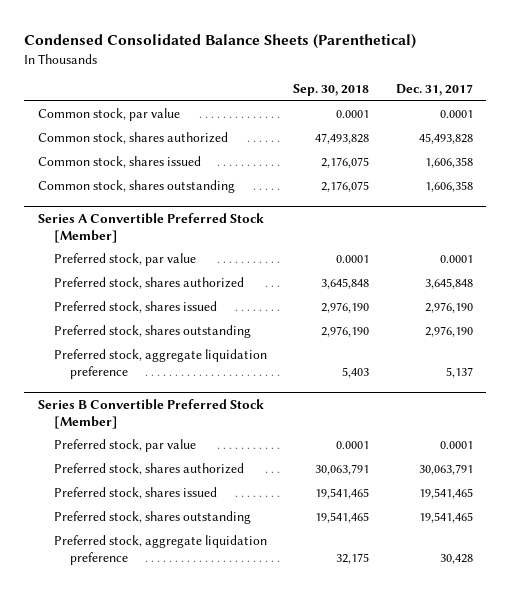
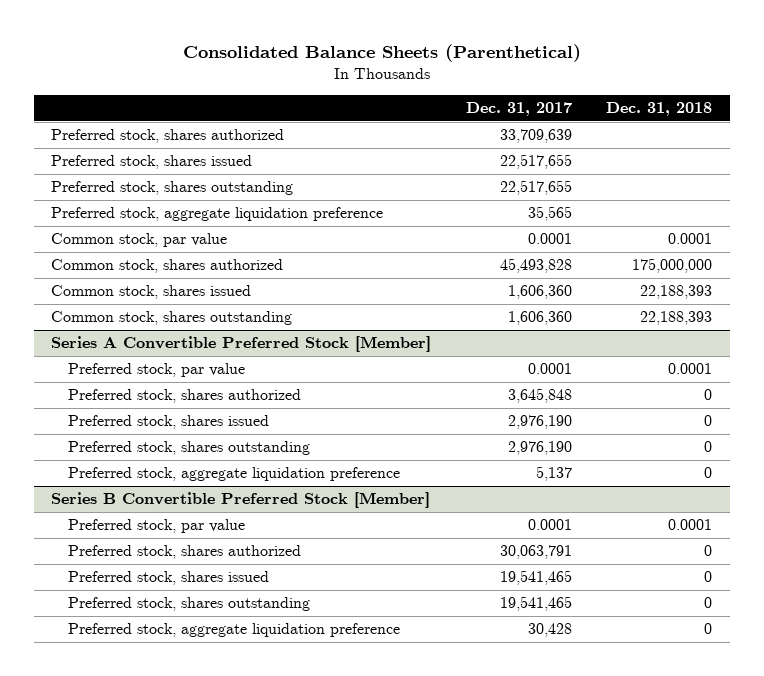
- Condensed Consolidated Balance Sheets (Parenthetical)
+ Consolidated Balance Sheets (Parenthetical)
- | Sep. 30, 2018 | Dec. 31, 2017
+ | Dec. 31, 2017 | Dec. 31, 2018
+ Preferred stock, shares authorized | 33,709,639 |
+ Preferred stock, shares issued | 22,517,655 |
+ Preferred stock, shares outstanding | 22,517,655 |
+ Preferred stock, aggregate liquidation preference | 35,565 |
- Common stock, shares issued | 2,176,075 | 1,606,358
- Common stock, shares outstanding | 2,176,075 | 1,606,358
+ Common stock, shares issued | 1,606,360 | 22,188,393
+ Common stock, shares outstanding | 1,606,360 | 22,188,393

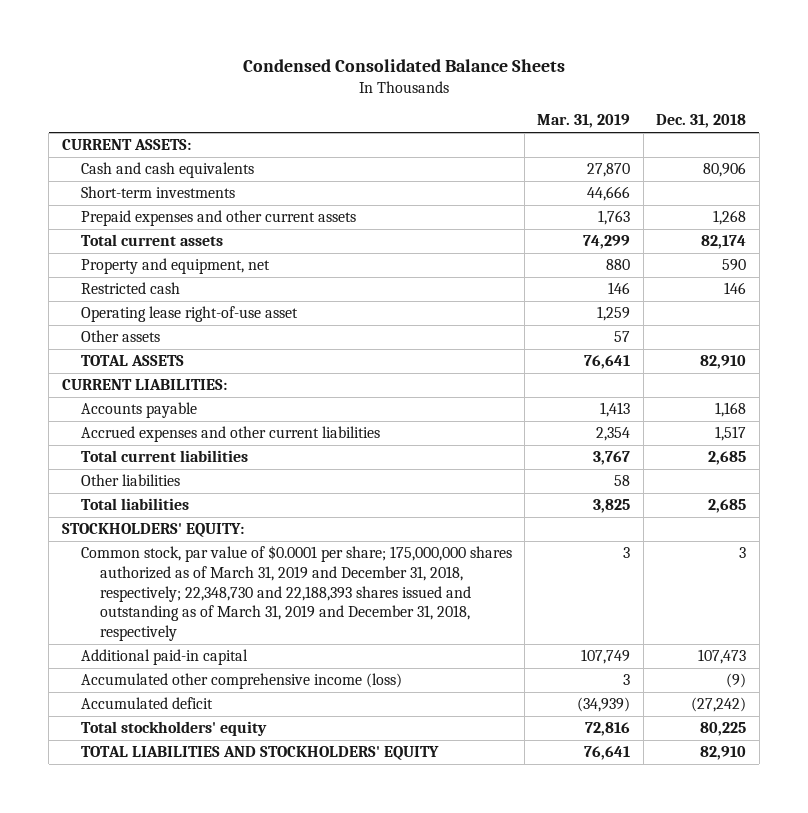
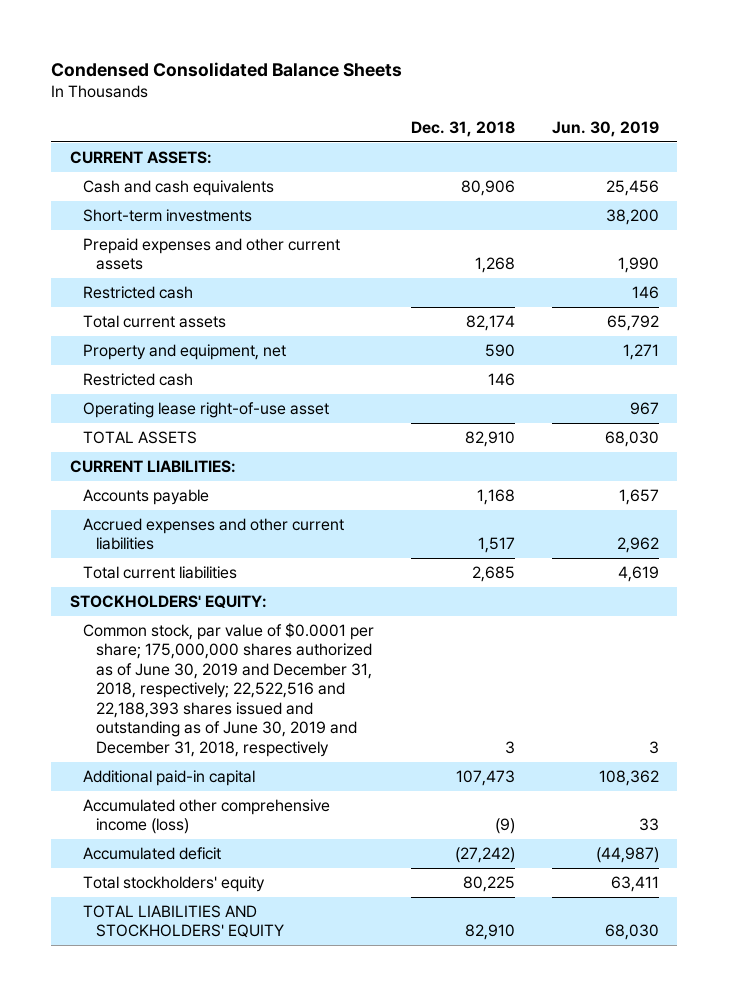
- | Mar. 31, 2019 | Dec. 31, 2018
+ | Dec. 31, 2018 | Jun. 30, 2019
+ Restricted cash | | 146
- Other assets | 57 |
- Other liabilities | 58 |
- Total liabilities | 3,825 | 2,685
- Common stock, par value of $0.0001 per share; 175,000,000 shares authorized as of March 31, 2019 and December 31, 2018, respectively; 22,348,730 and 22,188,393 shares issued and outstanding as of March 31, 2019 and December 31, 2018, respectively | 3 | 3
+ Common stock, par value of $0.0001 per share; 175,000,000 shares authorized as of June 30, 2019 and December 31, 2018, respectively; 22,522,516 and 22,188,393 shares issued and outstanding as of June 30, 2019 and December 31, 2018, respectively | 3 | 3

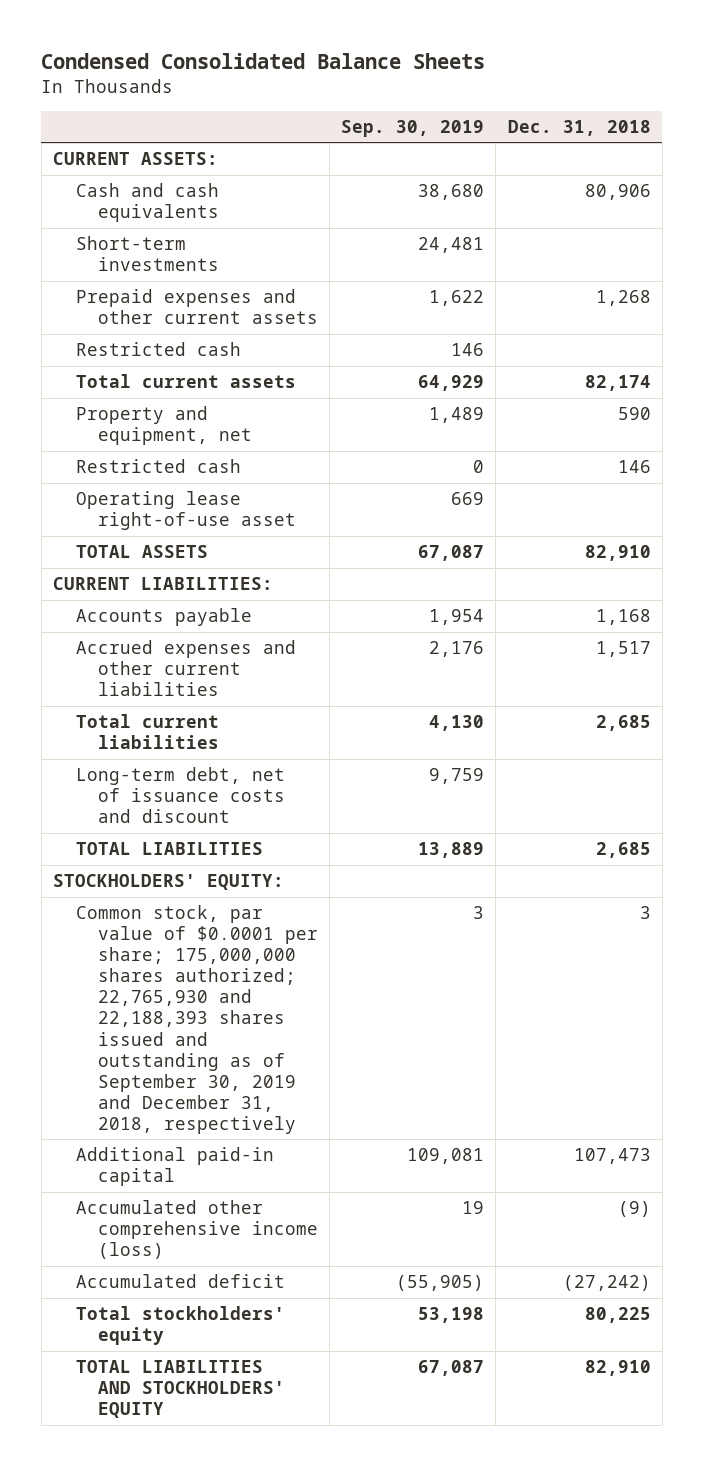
- | Dec. 31, 2018 | Jun. 30, 2019
+ | Sep. 30, 2019 | Dec. 31, 2018
+ Long-term debt, net of issuance costs and discount | 9,759 |
+ TOTAL LIABILITIES | 13,889 | 2,685
- Common stock, par value of $0.0001 per share; 175,000,000 shares authorized as of June 30, 2019 and December 31, 2018, respectively; 22,522,516 and 22,188,393 shares issued and outstanding as of June 30, 2019 and December 31, 2018, respectively | 3 | 3
+ Common stock, par value of $0.0001 per share; 175,000,000 shares authorized; 22,765,930 and 22,188,393 shares issued and outstanding as of September 30, 2019 and December 31, 2018, respectively | 3 | 3

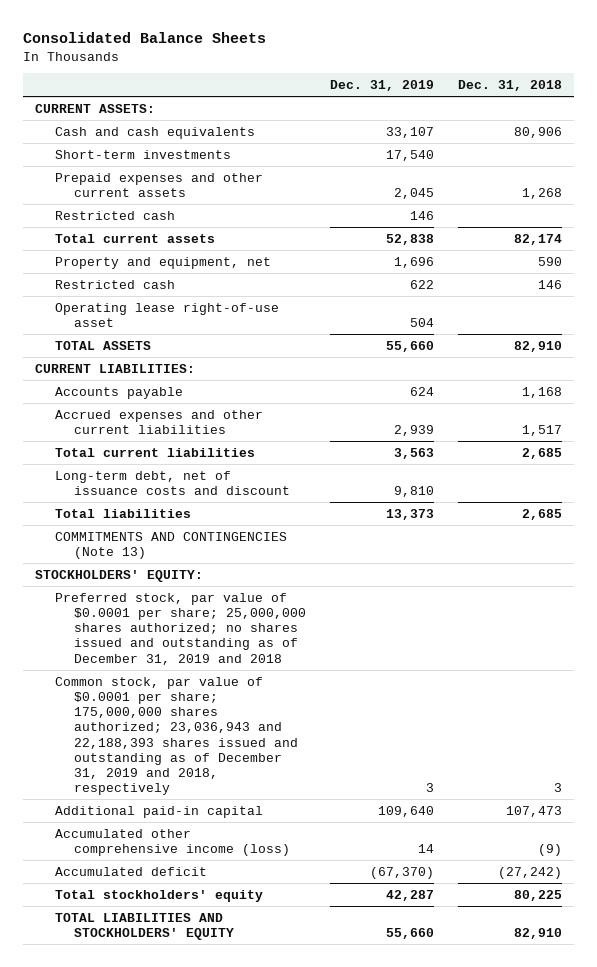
- Condensed Consolidated Balance Sheets
+ Consolidated Balance Sheets
- | Sep. 30, 2019 | Dec. 31, 2018
+ | Dec. 31, 2019 | Dec. 31, 2018
- TOTAL LIABILITIES | 13,889 | 2,685
+ Total liabilities | 13,373 | 2,685
+ COMMITMENTS AND CONTINGENCIES (Note 13)
- Common stock, par value of $0.0001 per share; 175,000,000 shares authorized; 22,765,930 and 22,188,393 shares issued and outstanding as of September 30, 2019 and December 31, 2018, respectively | 3 | 3
+ Preferred stock, par value of $0.0001 per share; 25,000,000 shares authorized; no shares issued and outstanding as of December 31, 2019 and 2018
+ Common stock, par value of $0.0001 per share; 175,000,000 shares authorized; 23,036,943 and 22,188,393 shares issued and outstanding as of December 31, 2019 and 2018, respectively | 3 | 3

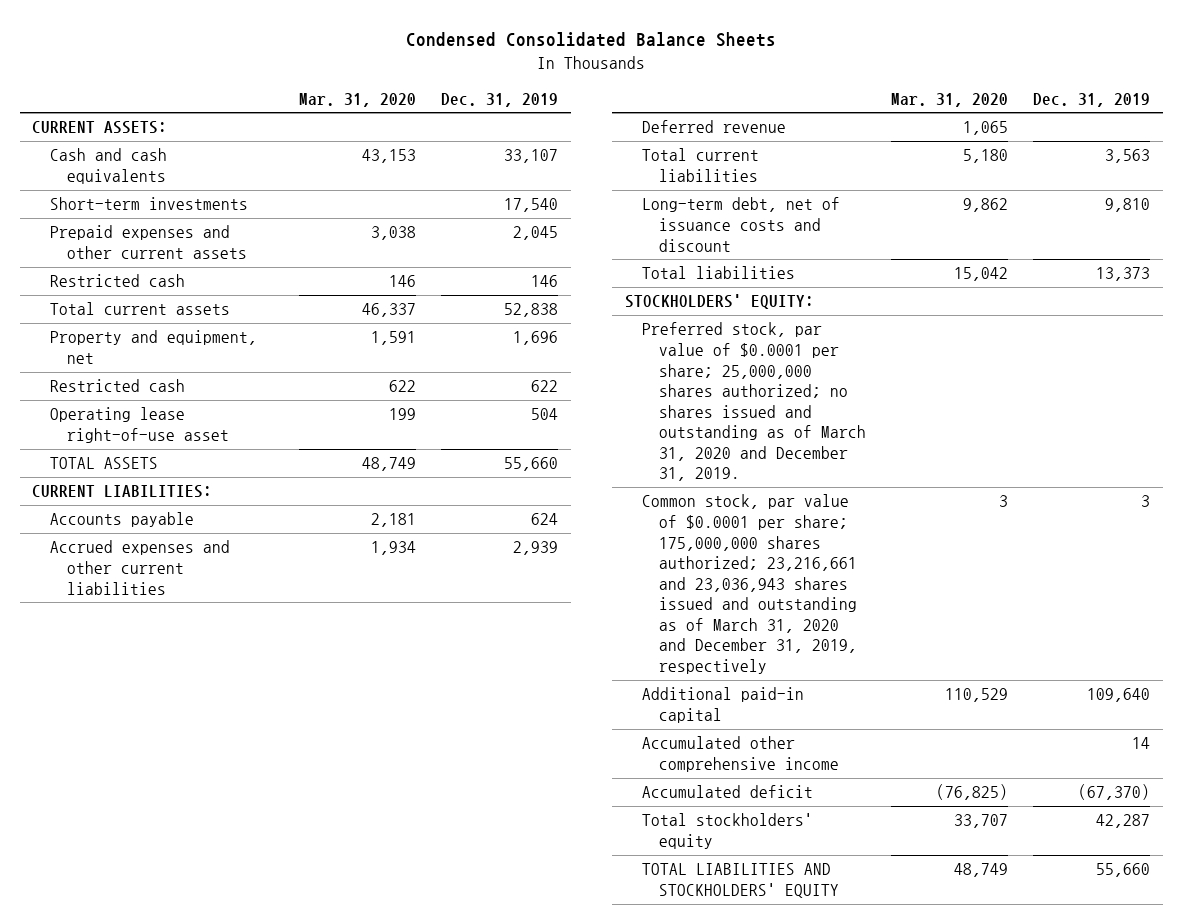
- Consolidated Balance Sheets
+ Condensed Consolidated Balance Sheets
- | Dec. 31, 2019 | Dec. 31, 2018
+ | Mar. 31, 2020 | Dec. 31, 2019
+ Deferred revenue | 1,065 |
- COMMITMENTS AND CONTINGENCIES (Note 13)
- Preferred stock, par value of $0.0001 per share; 25,000,000 shares authorized; no shares issued and outstanding as of December 31, 2019 and 2018
- Common stock, par value of $0.0001 per share; 175,000,000 shares authorized; 23,036,943 and 22,188,393 shares issued and outstanding as of December 31, 2019 and 2018, respectively | 3 | 3
+ Preferred stock, par value of $0.0001 per share; 25,000,000 shares authorized; no shares issued and outstanding as of March 31, 2020 and December 31, 2019.
+ Common stock, par value of $0.0001 per share; 175,000,000 shares authorized; 23,216,661 and 23,036,943 shares issued and outstanding as of March 31, 2020 and December 31, 2019, respectively | 3 | 3
- Accumulated other comprehensive income (loss) | 14 | (9)
+ Accumulated other comprehensive income | | 14

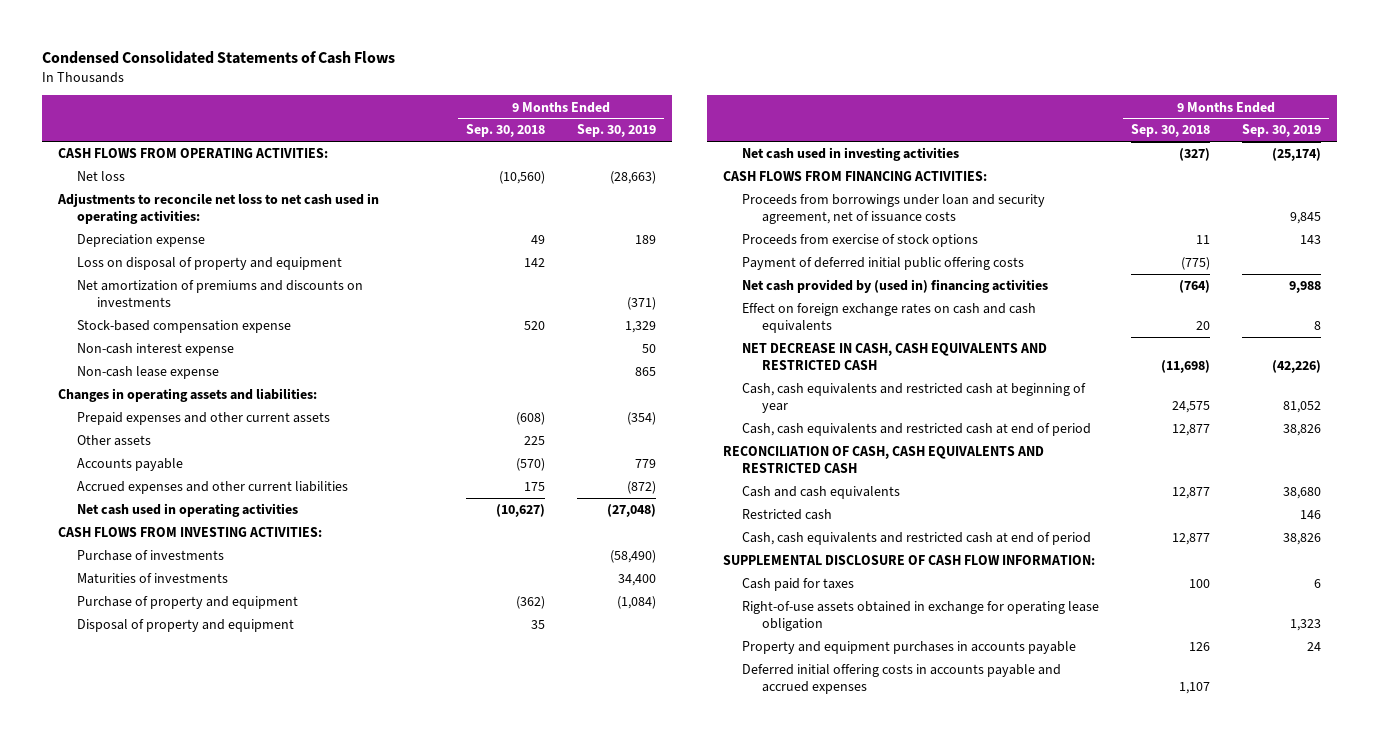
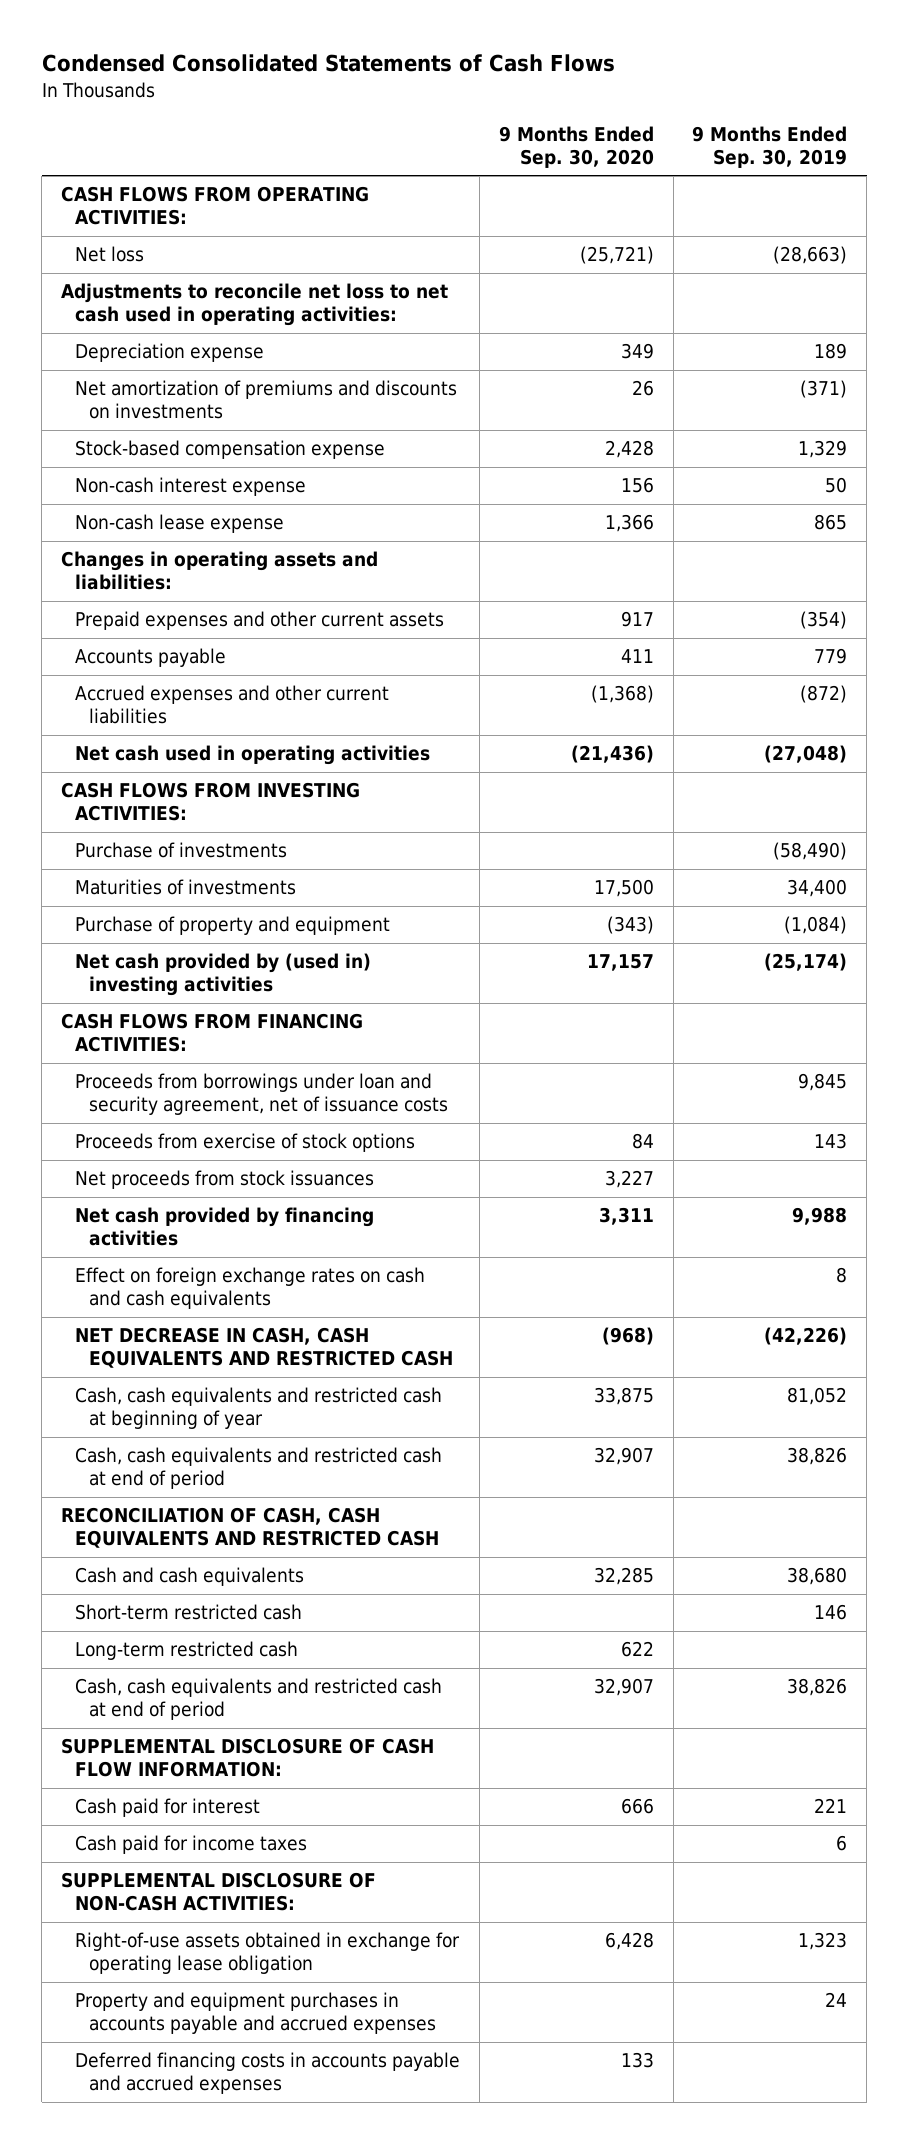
- | 9 Months Ended Sep. 30, 2018 | 9 Months Ended Sep. 30, 2019
+ | 9 Months Ended Sep. 30, 2020 | 9 Months Ended Sep. 30, 2019
- Loss on disposal of property and equipment | 142 |
- Other assets | 225 |
- Disposal of property and equipment | 35 |
- Net cash used in investing activities | (327) | (25,174)
+ Net cash provided by (used in) investing activities | 17,157 | (25,174)
- Payment of deferred initial public offering costs | (775) |
- Net cash provided by (used in) financing activities | (764) | 9,988
+ Net proceeds from stock issuances | 3,227 |
+ Net cash provided by financing activities | 3,311 | 9,988
- Restricted cash | | 146
+ Short-term restricted cash | | 146
+ Long-term restricted cash | 622 |
- Cash paid for taxes | 100 | 6
+ Cash paid for interest | 666 | 221
+ Cash paid for income taxes | | 6
+ SUPPLEMENTAL DISCLOSURE OF NON-CASH ACTIVITIES:
- Property and equipment purchases in accounts payable | 126 | 24
- Deferred initial offering costs in accounts payable and accrued expenses | 1,107 |
+ Property and equipment purchases in accounts payable and accrued expenses | | 24
+ Deferred financing costs in accounts payable and accrued expenses | 133 |

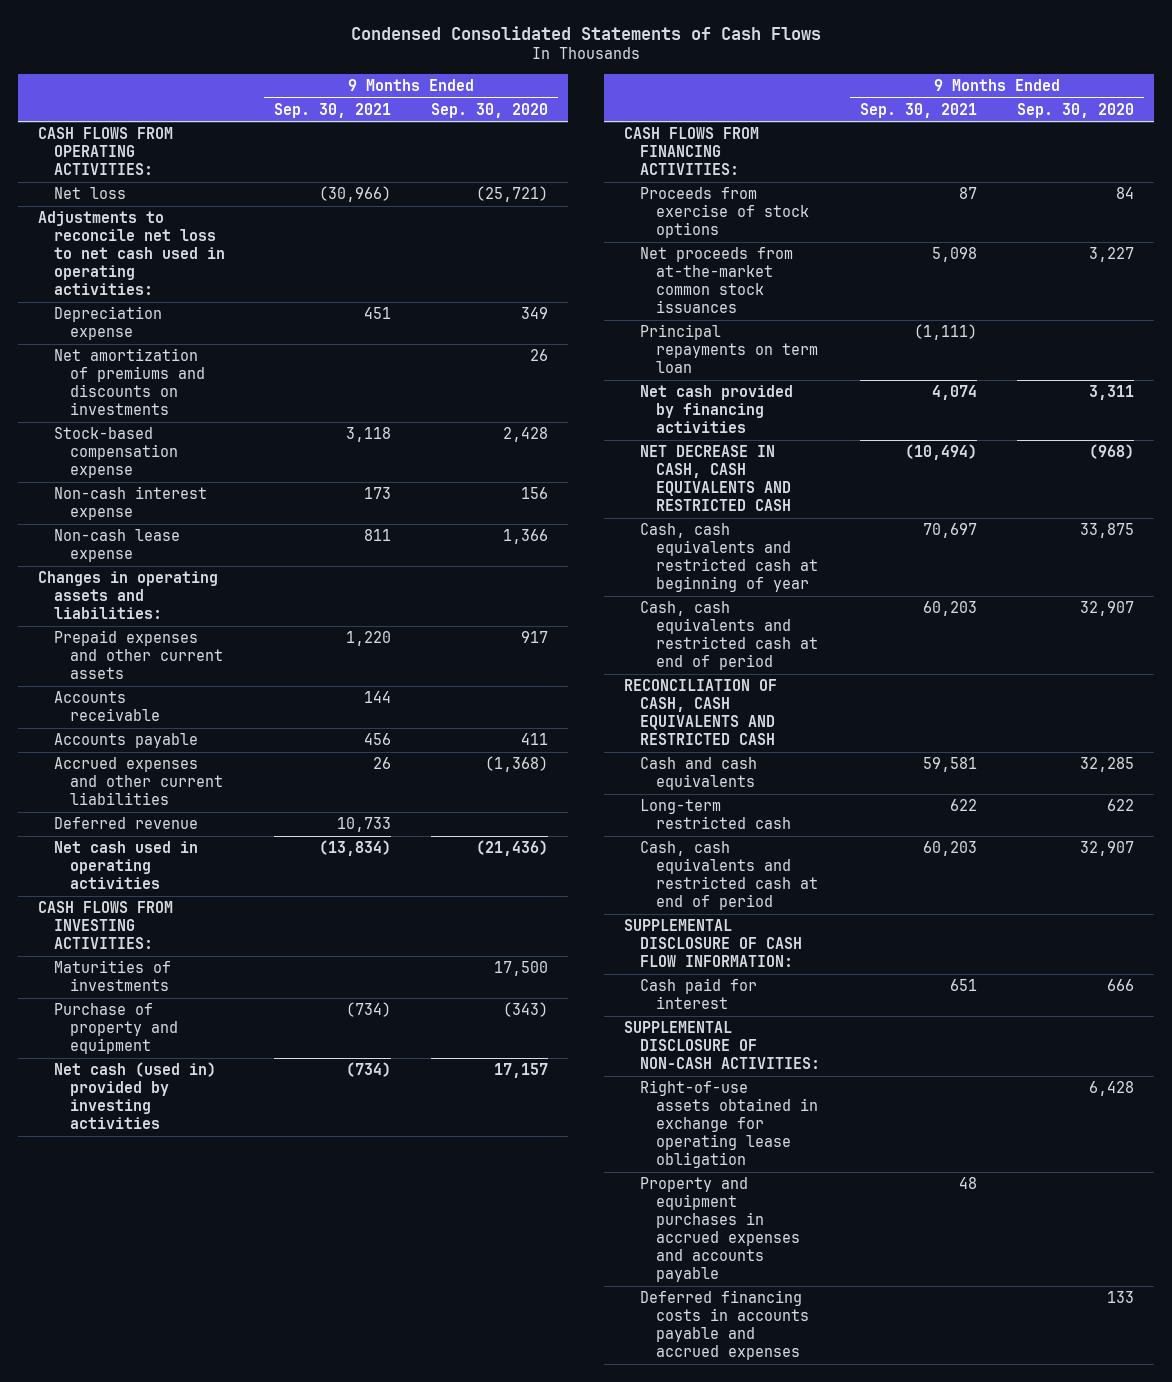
- | 9 Months Ended Sep. 30, 2020 | 9 Months Ended Sep. 30, 2019
+ | 9 Months Ended Sep. 30, 2021 | 9 Months Ended Sep. 30, 2020
+ Accounts receivable | 144 |
+ Deferred revenue | 10,733 |
- Purchase of investments | | (58,490)
- Net cash provided by (used in) investing activities | 17,157 | (25,174)
+ Net cash (used in) provided by investing activities | (734) | 17,157
- Proceeds from borrowings under loan and security agreement, net of issuance costs | | 9,845
- Net proceeds from stock issuances | 3,227 |
+ Net proceeds from at-the-market common stock issuances | 5,098 | 3,227
+ Principal repayments on term loan | (1,111) |
- Effect on foreign exchange rates on cash and cash equivalents | | 8
- Short-term restricted cash | | 146
- Cash paid for income taxes | | 6
- Property and equipment purchases in accounts payable and accrued expenses | | 24
+ Property and equipment purchases in accrued expenses and accounts payable | 48 |

